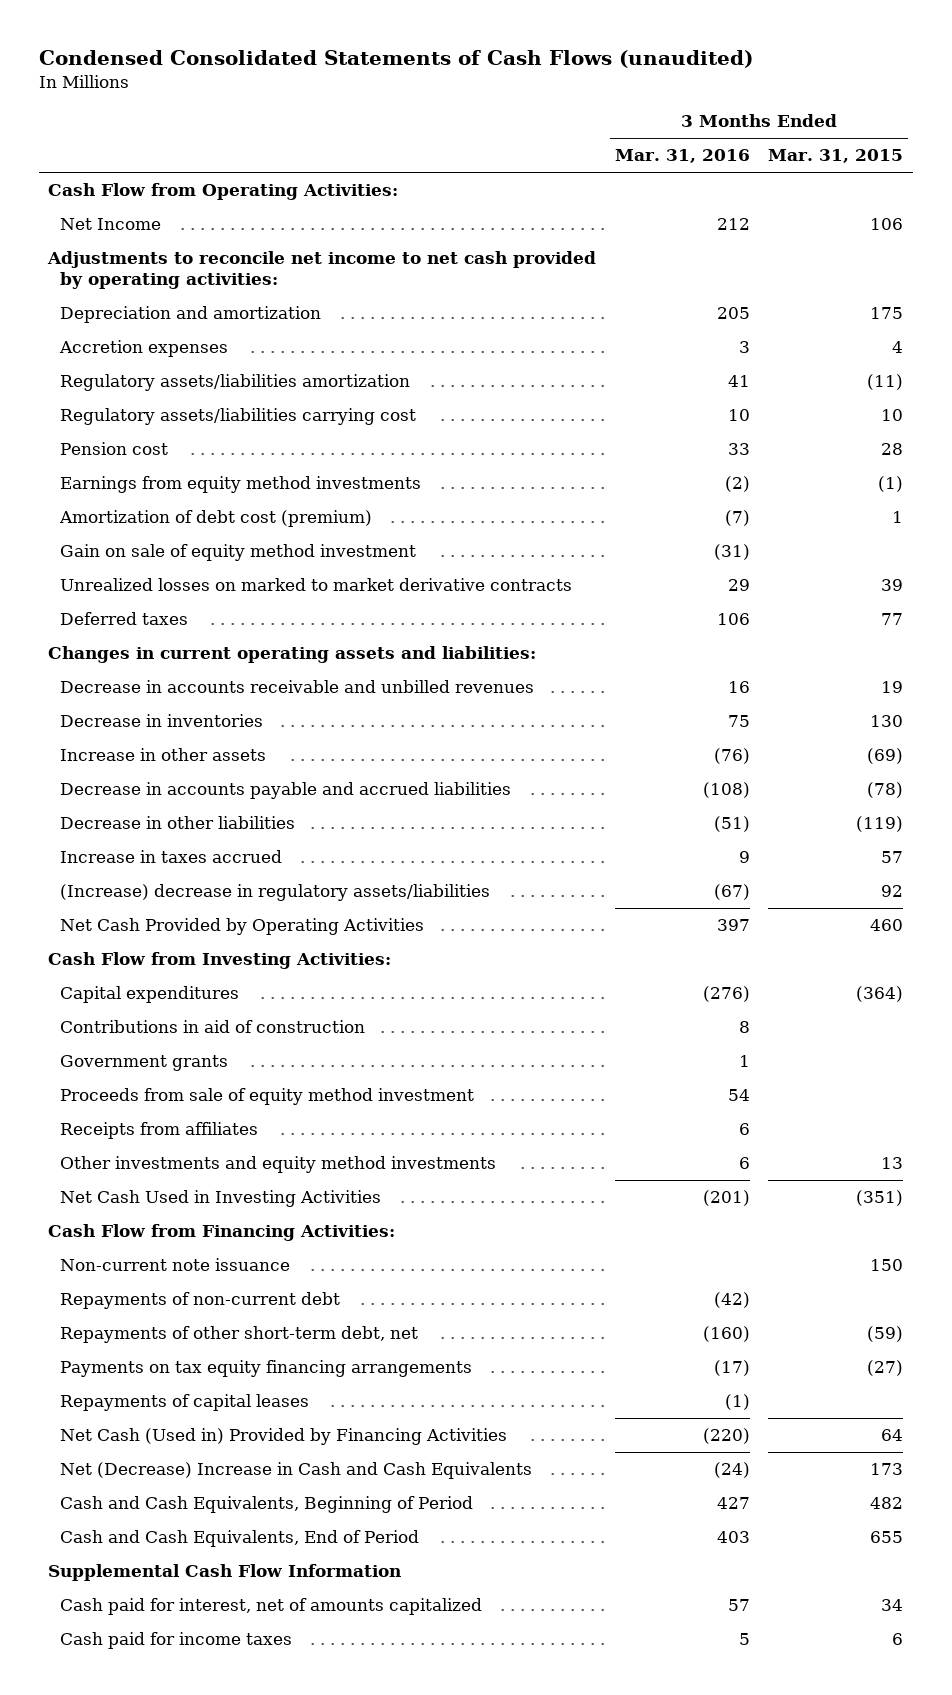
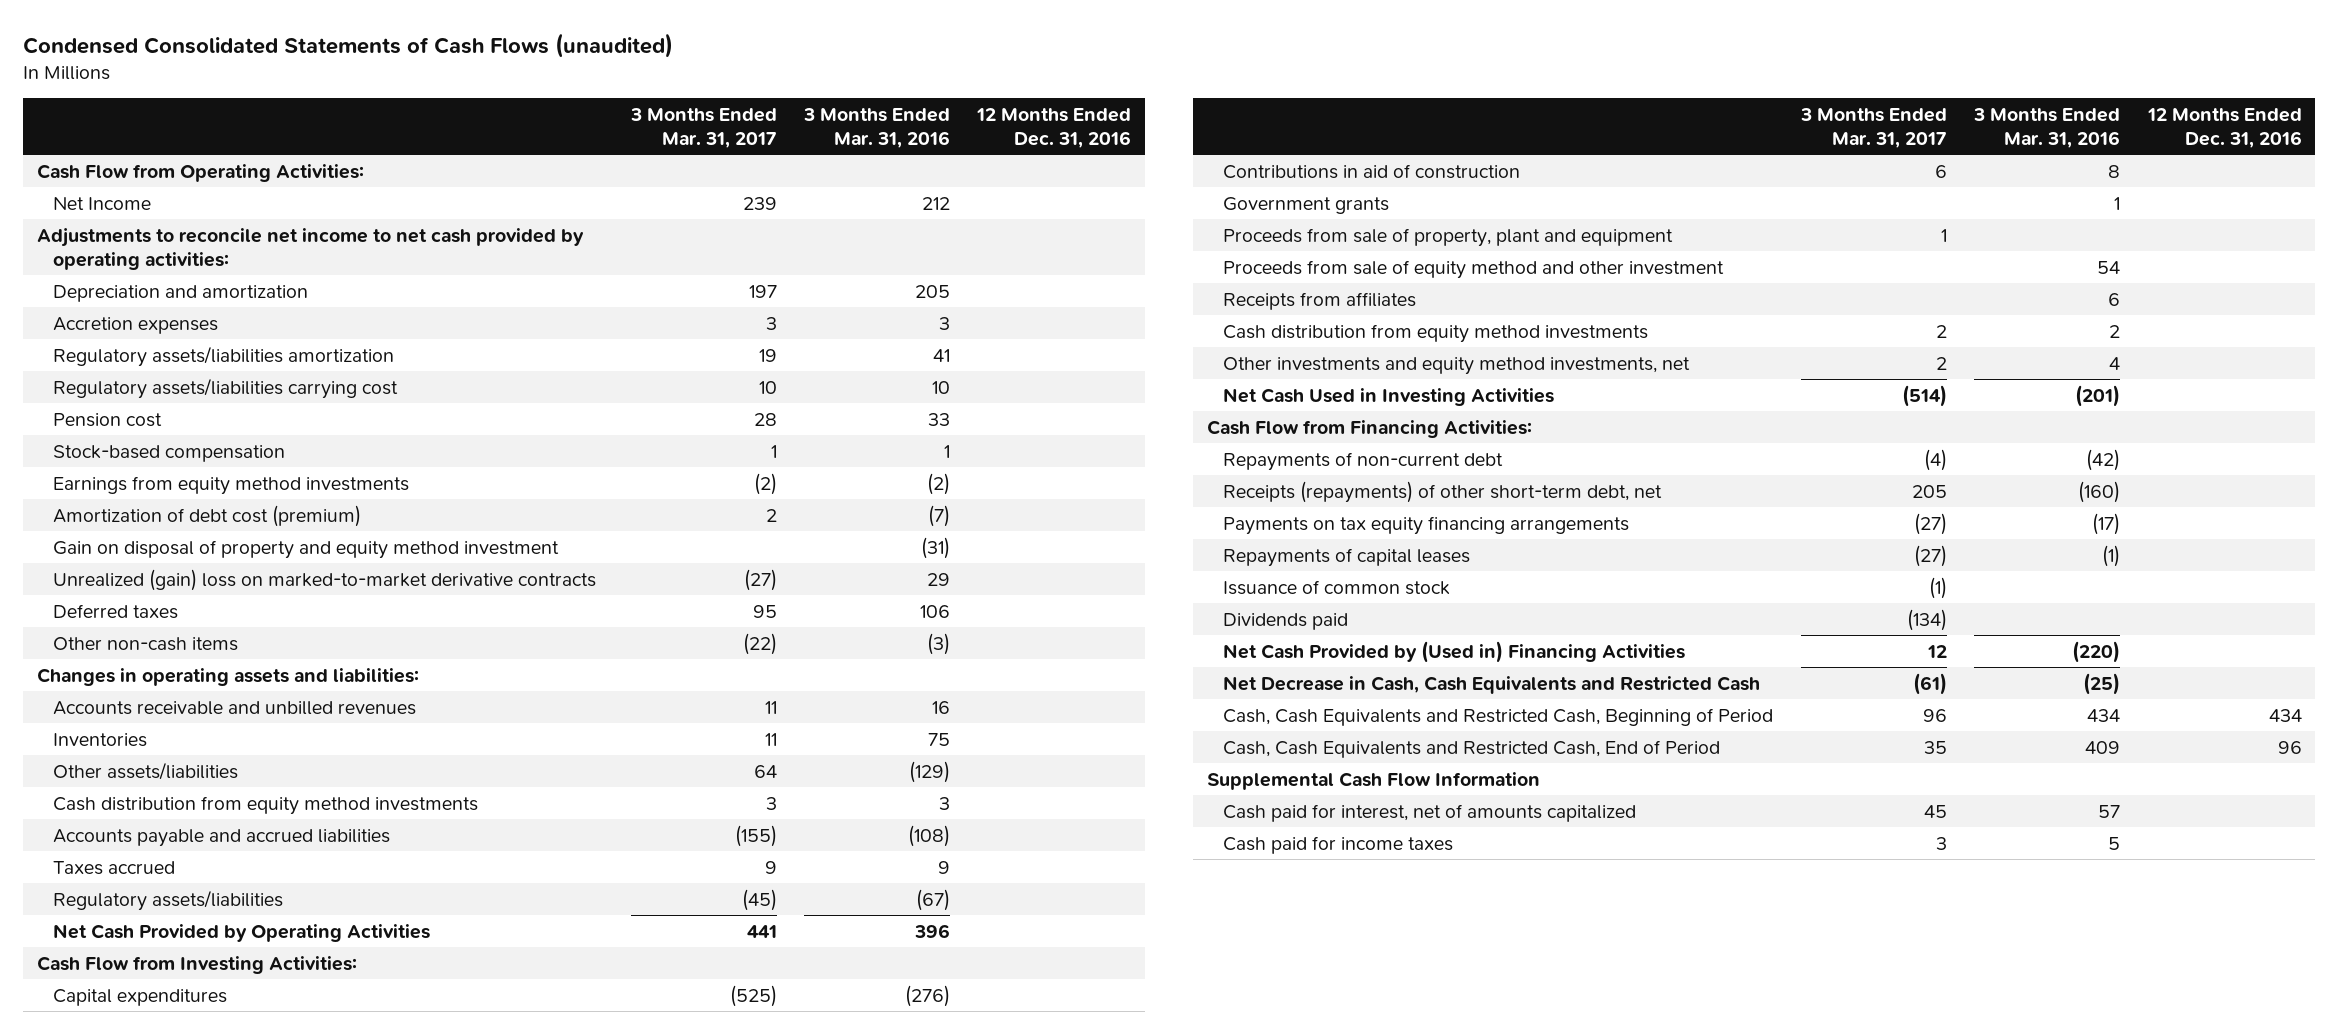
- | 3 Months Ended Mar. 31, 2016 | 3 Months Ended Mar. 31, 2015
+ | 3 Months Ended Mar. 31, 2017 | 3 Months Ended Mar. 31, 2016 | 12 Months Ended Dec. 31, 2016
+ Stock-based compensation | 1 | 1 |
- Gain on sale of equity method investment | (31) |
- Unrealized losses on marked to market derivative contracts | 29 | 39
+ Gain on disposal of property and equity method investment | | (31) |
+ Unrealized (gain) loss on marked-to-market derivative contracts | (27) | 29 |
- Changes in current operating assets and liabilities:
- Decrease in accounts receivable and unbilled revenues | 16 | 19
- Decrease in inventories | 75 | 130
- Increase in other assets | (76) | (69)
- Decrease in accounts payable and accrued liabilities | (108) | (78)
- Decrease in other liabilities | (51) | (119)
- Increase in taxes accrued | 9 | 57
- (Increase) decrease in regulatory assets/liabilities | (67) | 92
- Net Cash Provided by Operating Activities | 397 | 460
+ Other non-cash items | (22) | (3) |
+ Changes in operating assets and liabilities:
+ Accounts receivable and unbilled revenues | 11 | 16 |
+ Inventories | 11 | 75 |
+ Other assets/liabilities | 64 | (129) |
+ Cash distribution from equity method investments | 3 | 3 |
+ Accounts payable and accrued liabilities | (155) | (108) |
+ Taxes accrued | 9 | 9 |
+ Regulatory assets/liabilities | (45) | (67) |
+ Net Cash Provided by Operating Activities | 441 | 396 |
- Proceeds from sale of equity method investment | 54 |
+ Proceeds from sale of property, plant and equipment | 1 | |
+ Proceeds from sale of equity method and other investment | | 54 |
- Other investments and equity method investments | 6 | 13
+ Cash distribution from equity method investments | 2 | 2 |
+ Other investments and equity method investments, net | 2 | 4 |
- Non-current note issuance | | 150
- Repayments of other short-term debt, net | (160) | (59)
+ Receipts (repayments) of other short-term debt, net | 205 | (160) |
- Net Cash (Used in) Provided by Financing Activities | (220) | 64
- Net (Decrease) Increase in Cash and Cash Equivalents | (24) | 173
- Cash and Cash Equivalents, Beginning of Period | 427 | 482
- Cash and Cash Equivalents, End of Period | 403 | 655
+ Issuance of common stock | (1) | |
+ Dividends paid | (134) | |
+ Net Cash Provided by (Used in) Financing Activities | 12 | (220) |
+ Net Decrease in Cash, Cash Equivalents and Restricted Cash | (61) | (25) |
+ Cash, Cash Equivalents and Restricted Cash, Beginning of Period | 96 | 434 | 434
+ Cash, Cash Equivalents and Restricted Cash, End of Period | 35 | 409 | 96

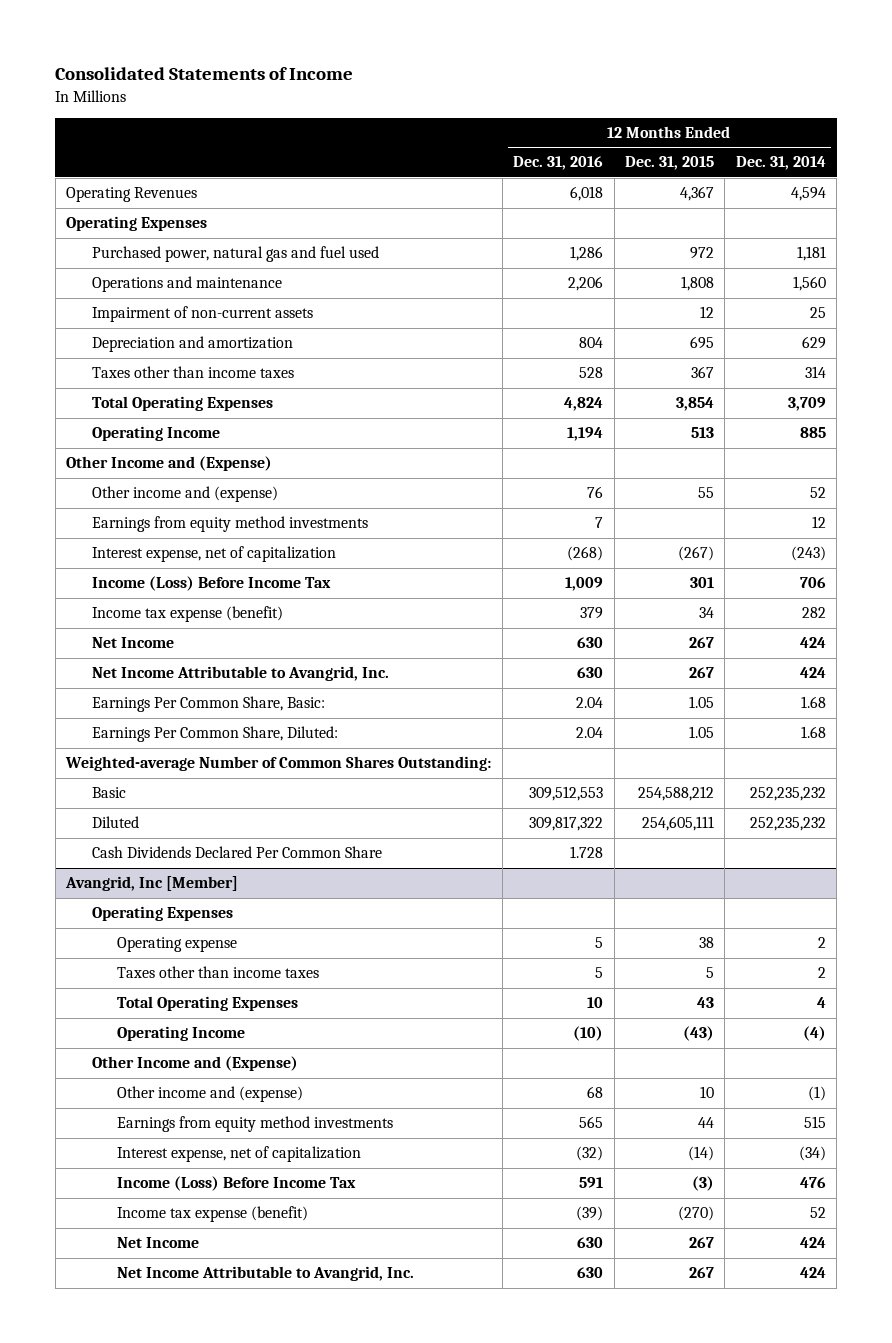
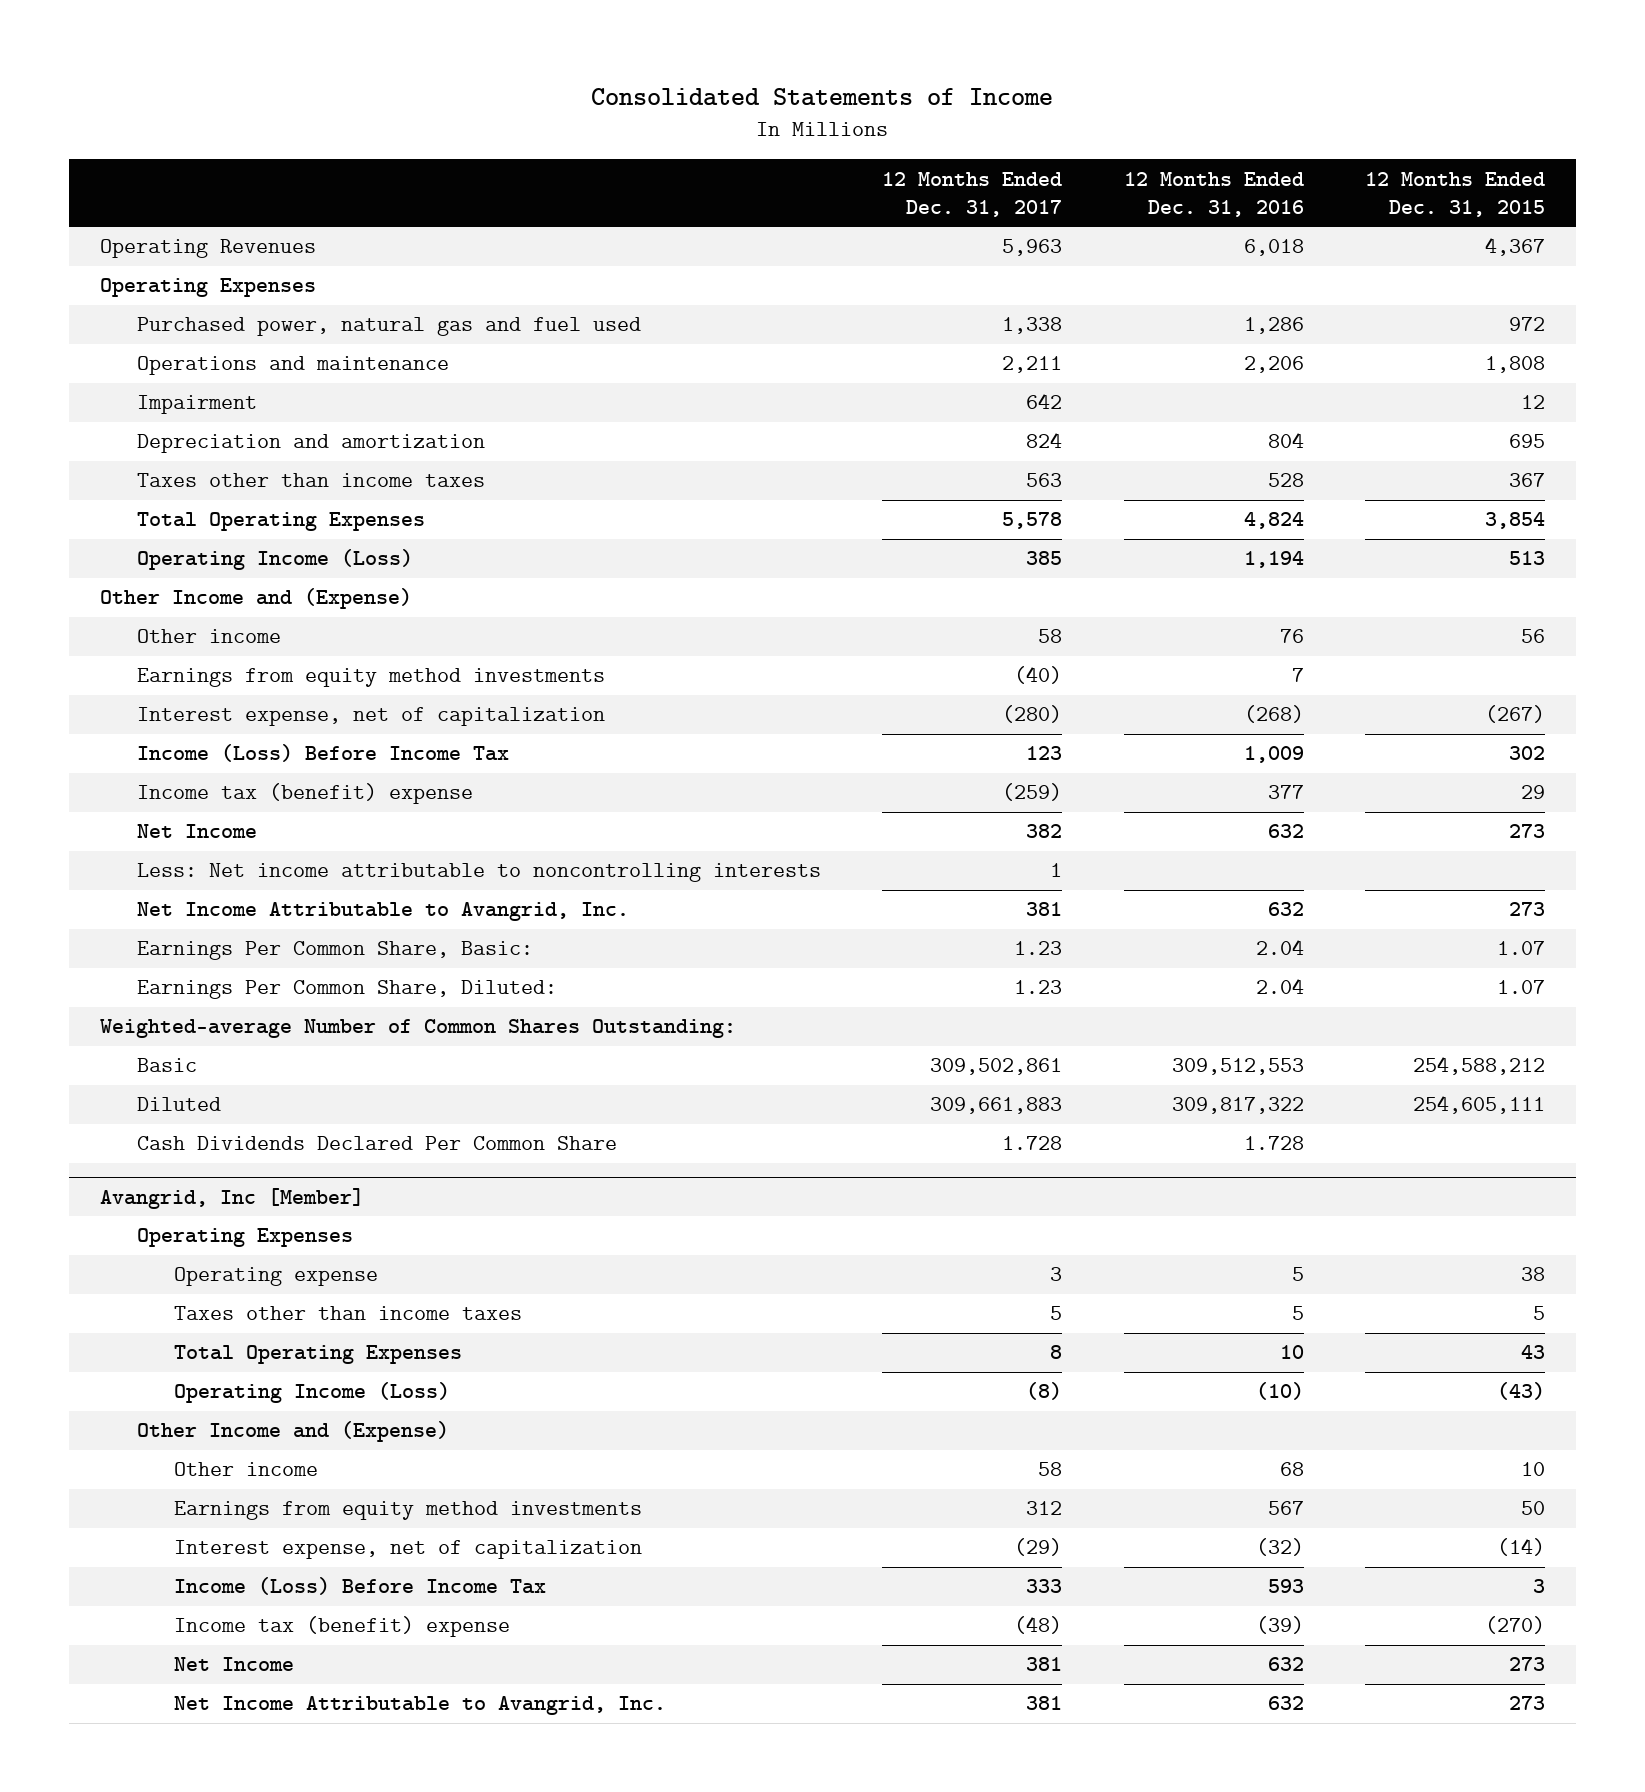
- | 12 Months Ended Dec. 31, 2016 | 12 Months Ended Dec. 31, 2015 | 12 Months Ended Dec. 31, 2014
+ | 12 Months Ended Dec. 31, 2017 | 12 Months Ended Dec. 31, 2016 | 12 Months Ended Dec. 31, 2015
- Impairment of non-current assets | | 12 | 25
+ Impairment | 642 | | 12
- Operating Income | 1,194 | 513 | 885
+ Operating Income (Loss) | 385 | 1,194 | 513
- Other income and (expense) | 76 | 55 | 52
+ Other income | 58 | 76 | 56
- Income (Loss) Before Income Tax | 1,009 | 301 | 706
- Income tax expense (benefit) | 379 | 34 | 282
- Net Income | 630 | 267 | 424
- Net Income Attributable to Avangrid, Inc. | 630 | 267 | 424
- Earnings Per Common Share, Basic: | 2.04 | 1.05 | 1.68
- Earnings Per Common Share, Diluted: | 2.04 | 1.05 | 1.68
+ Income (Loss) Before Income Tax | 123 | 1,009 | 302
+ Income tax (benefit) expense | (259) | 377 | 29
+ Net Income | 382 | 632 | 273
+ Less: Net income attributable to noncontrolling interests | 1 | |
+ Net Income Attributable to Avangrid, Inc. | 381 | 632 | 273
+ Earnings Per Common Share, Basic: | 1.23 | 2.04 | 1.07
+ Earnings Per Common Share, Diluted: | 1.23 | 2.04 | 1.07
@ Avangrid, Inc [Member]
- Operating Income | (10) | (43) | (4)
+ Operating Income (Loss) | (8) | (10) | (43)
- Other income and (expense) | 68 | 10 | (1)
- Earnings from equity method investments | 565 | 44 | 515
+ Other income | 58 | 68 | 10
+ Earnings from equity method investments | 312 | 567 | 50
- Income (Loss) Before Income Tax | 591 | (3) | 476
- Income tax expense (benefit) | (39) | (270) | 52
- Net Income | 630 | 267 | 424
- Net Income Attributable to Avangrid, Inc. | 630 | 267 | 424
+ Income (Loss) Before Income Tax | 333 | 593 | 3
+ Income tax (benefit) expense | (48) | (39) | (270)
+ Net Income | 381 | 632 | 273
+ Net Income Attributable to Avangrid, Inc. | 381 | 632 | 273

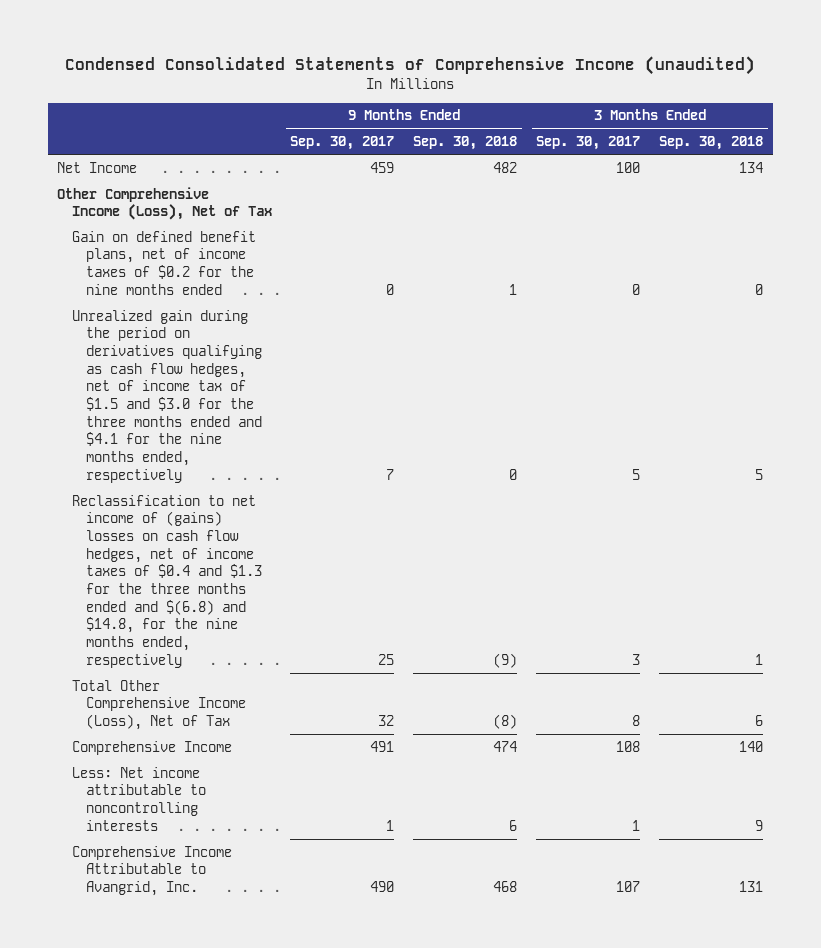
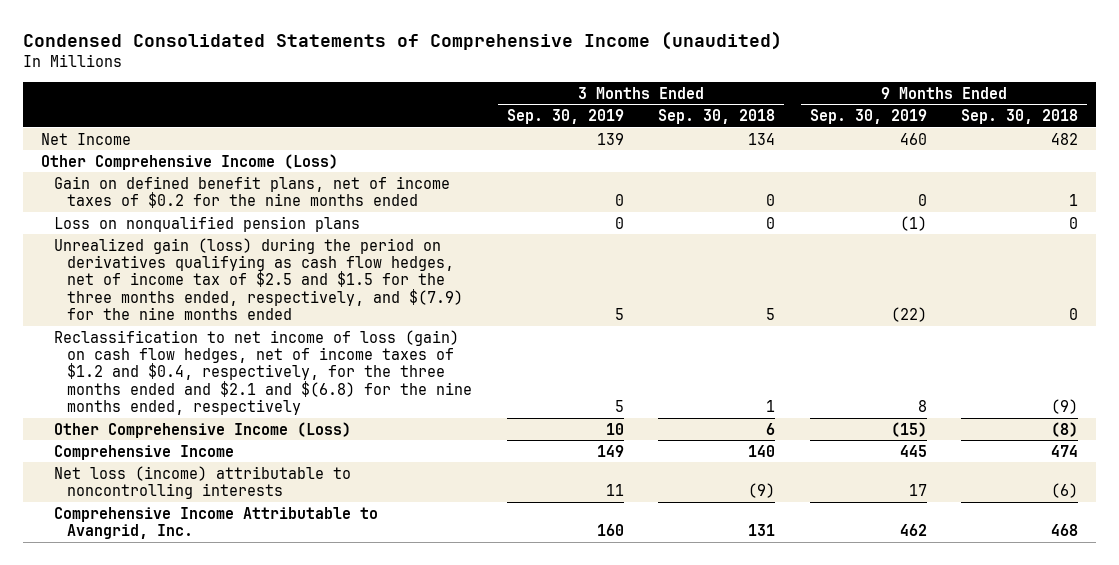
- | 9 Months Ended Sep. 30, 2017 | 9 Months Ended Sep. 30, 2018 | 3 Months Ended Sep. 30, 2017 | 3 Months Ended Sep. 30, 2018
+ | 3 Months Ended Sep. 30, 2019 | 3 Months Ended Sep. 30, 2018 | 9 Months Ended Sep. 30, 2019 | 9 Months Ended Sep. 30, 2018
- Other Comprehensive Income (Loss), Net of Tax
+ Other Comprehensive Income (Loss)
- Unrealized gain during the period on derivatives qualifying as cash flow hedges, net of income tax of $1.5 and $3.0 for the three months ended and $4.1 for the nine months ended, respectively | 7 | 0 | 5 | 5
- Reclassification to net income of (gains) losses on cash flow hedges, net of income taxes of $0.4 and $1.3 for the three months ended and $(6.8) and $14.8, for the nine months ended, respectively | 25 | (9) | 3 | 1
- Total Other Comprehensive Income (Loss), Net of Tax | 32 | (8) | 8 | 6
+ Loss on nonqualified pension plans | 0 | 0 | (1) | 0
+ Unrealized gain (loss) during the period on derivatives qualifying as cash flow hedges, net of income tax of $2.5 and $1.5 for the three months ended, respectively, and $(7.9) for the nine months ended | 5 | 5 | (22) | 0
+ Reclassification to net income of loss (gain) on cash flow hedges, net of income taxes of $1.2 and $0.4, respectively, for the three months ended and $2.1 and $(6.8) for the nine months ended, respectively | 5 | 1 | 8 | (9)
+ Other Comprehensive Income (Loss) | 10 | 6 | (15) | (8)
- Less: Net income attributable to noncontrolling interests | 1 | 6 | 1 | 9
+ Net loss (income) attributable to noncontrolling interests | 11 | (9) | 17 | (6)

